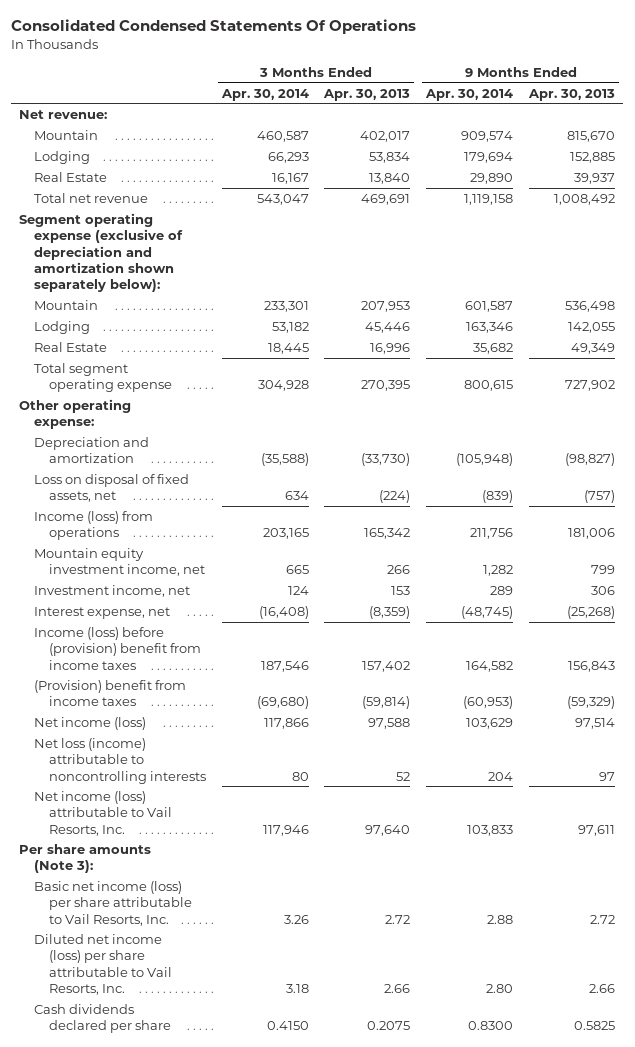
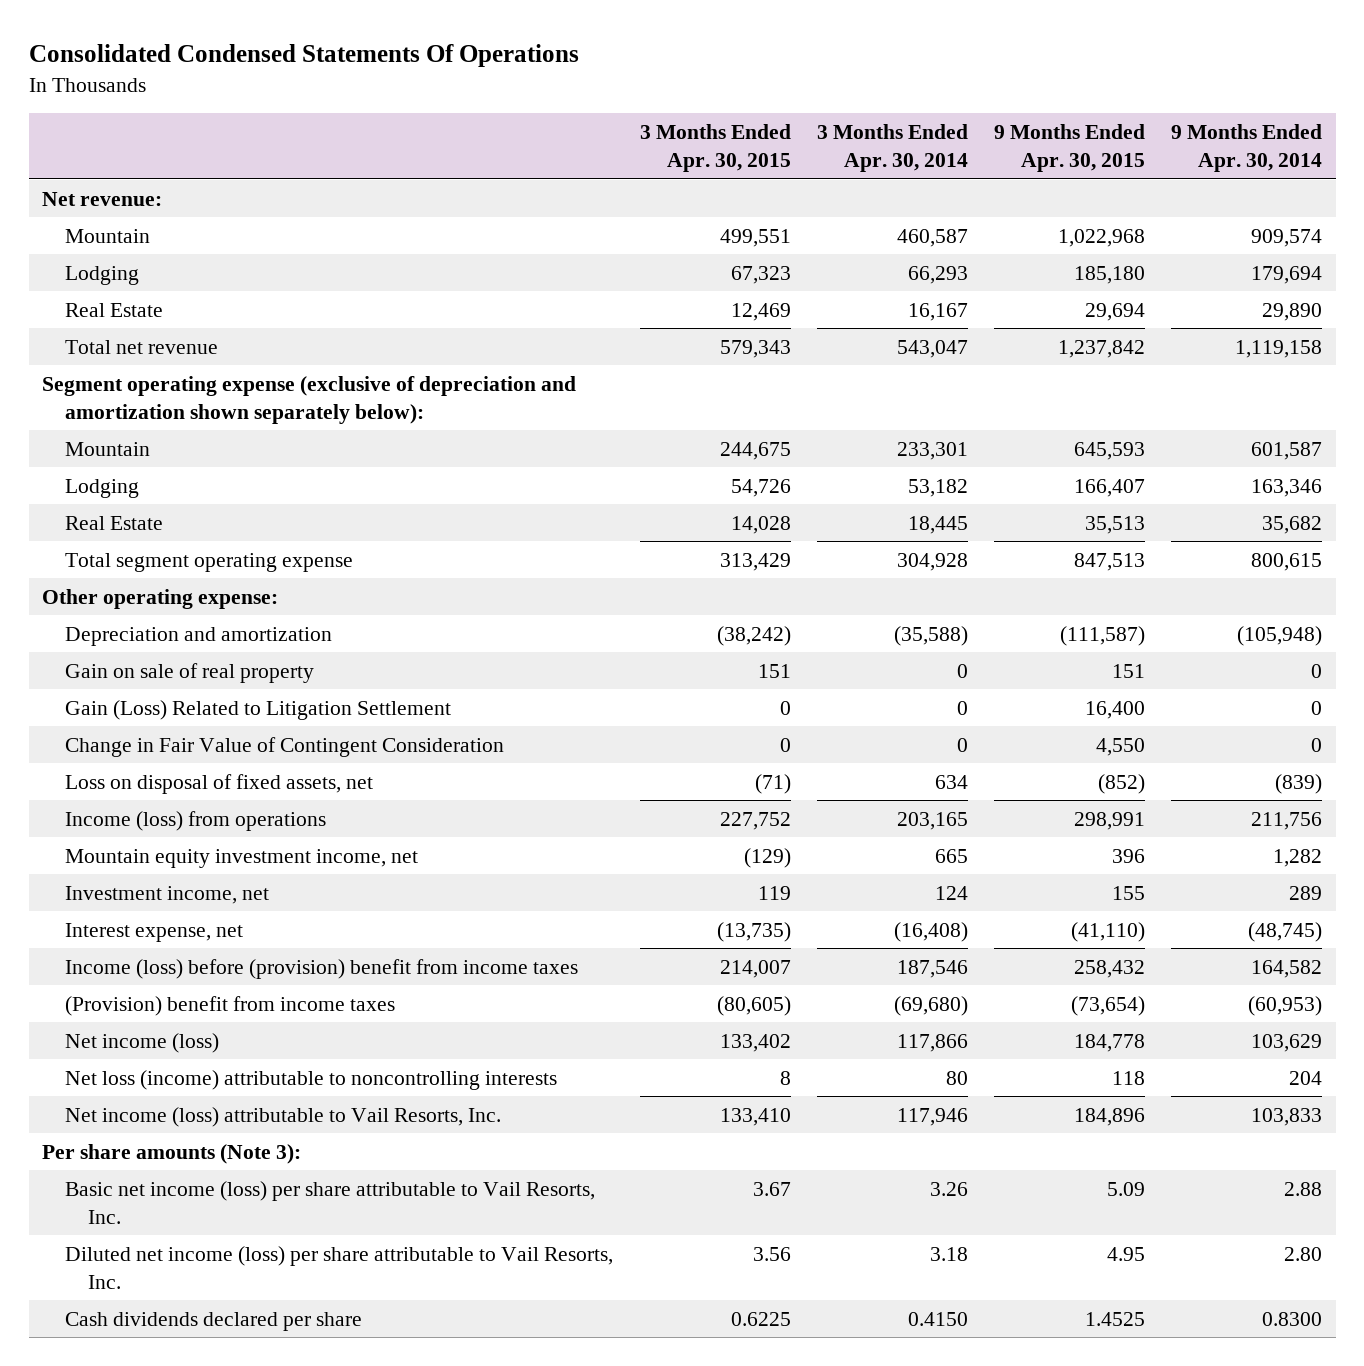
- | 3 Months Ended Apr. 30, 2014 | 3 Months Ended Apr. 30, 2013 | 9 Months Ended Apr. 30, 2014 | 9 Months Ended Apr. 30, 2013
+ | 3 Months Ended Apr. 30, 2015 | 3 Months Ended Apr. 30, 2014 | 9 Months Ended Apr. 30, 2015 | 9 Months Ended Apr. 30, 2014
+ Gain on sale of real property | 151 | 0 | 151 | 0
+ Gain (Loss) Related to Litigation Settlement | 0 | 0 | 16,400 | 0
+ Change in Fair Value of Contingent Consideration | 0 | 0 | 4,550 | 0

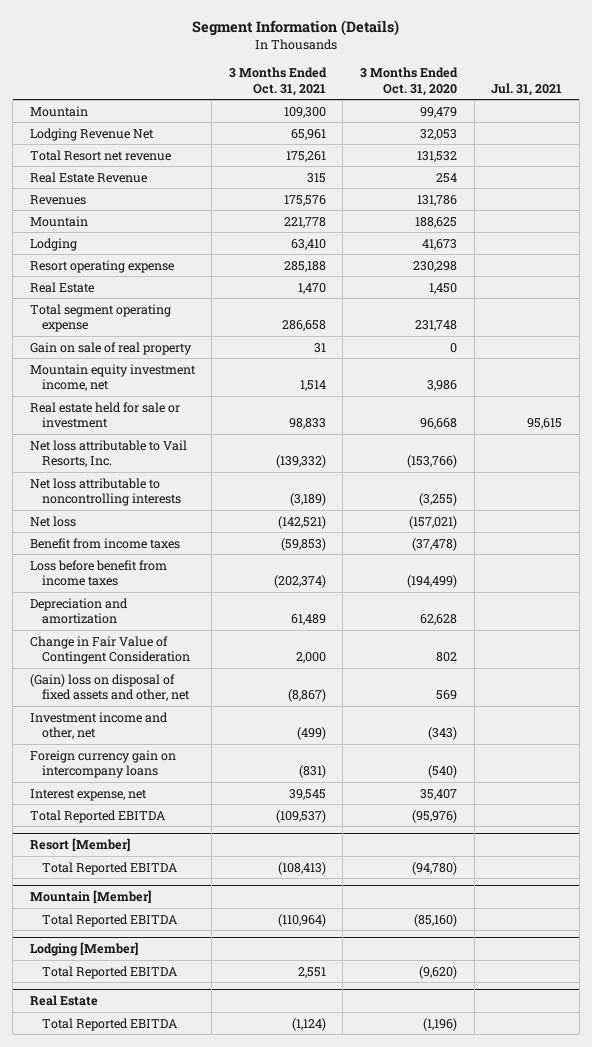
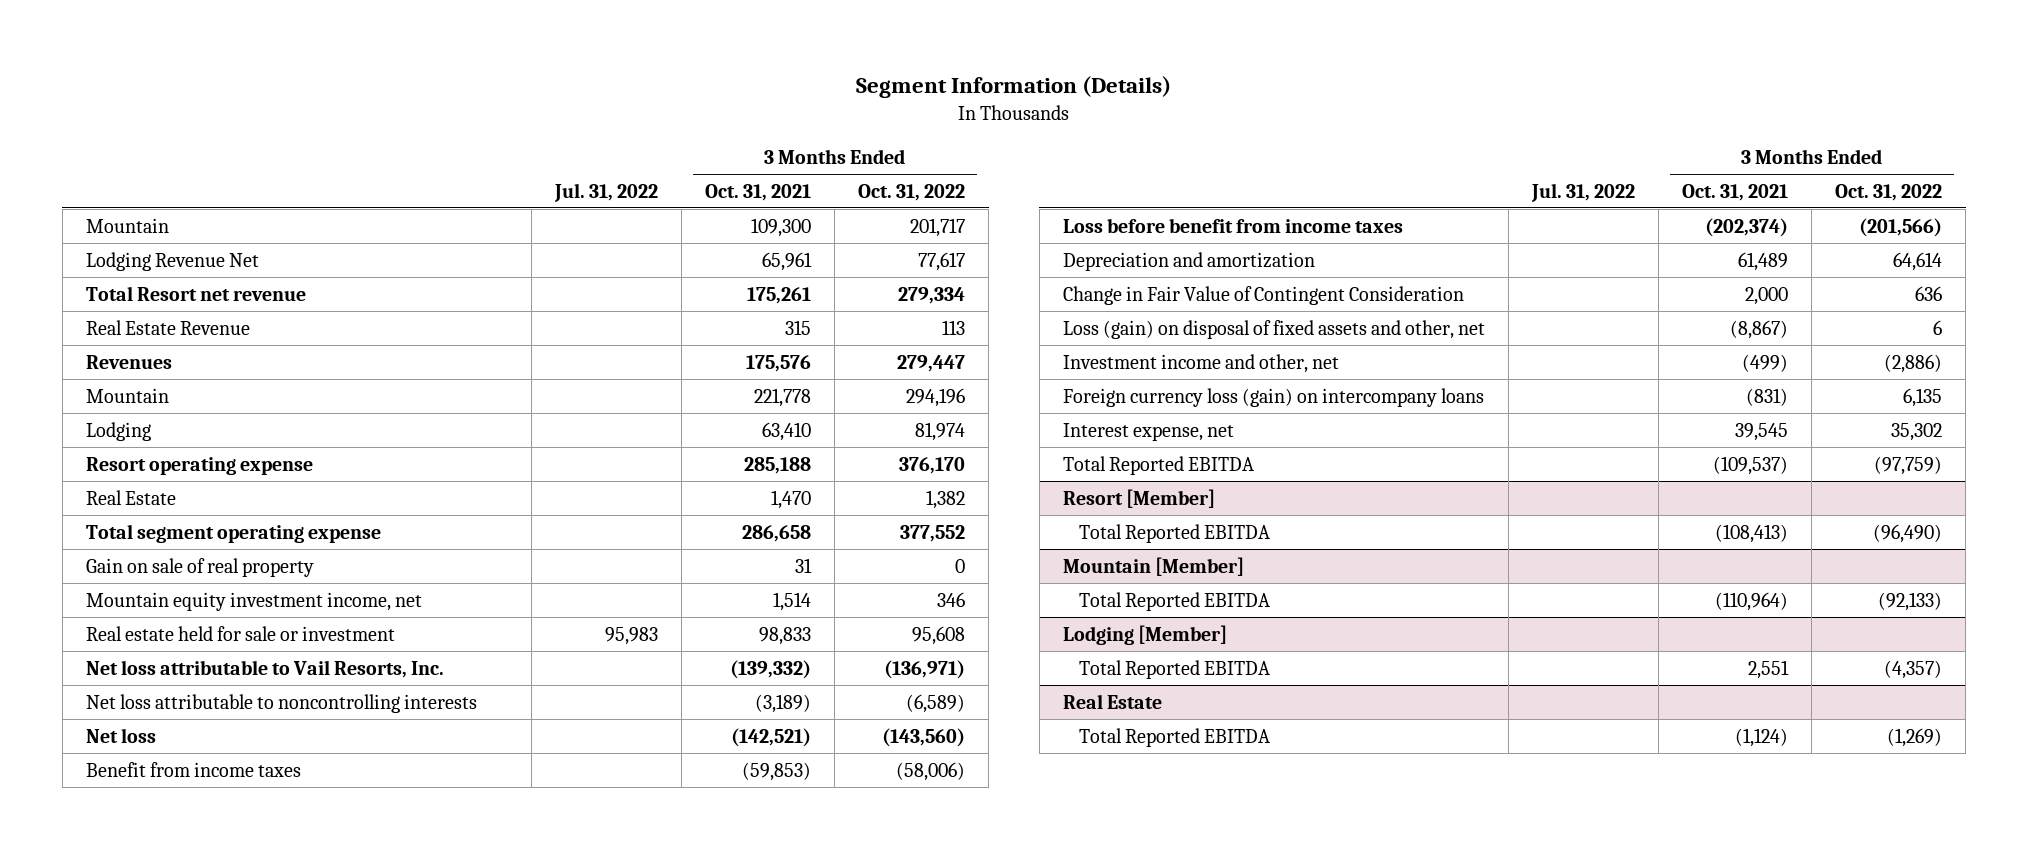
- | 3 Months Ended Oct. 31, 2021 | 3 Months Ended Oct. 31, 2020 | Jul. 31, 2021
+ | Jul. 31, 2022 | 3 Months Ended Oct. 31, 2021 | 3 Months Ended Oct. 31, 2022
- (Gain) loss on disposal of fixed assets and other, net | (8,867) | 569 |
+ Loss (gain) on disposal of fixed assets and other, net | | (8,867) | 6
- Foreign currency gain on intercompany loans | (831) | (540) |
+ Foreign currency loss (gain) on intercompany loans | | (831) | 6,135

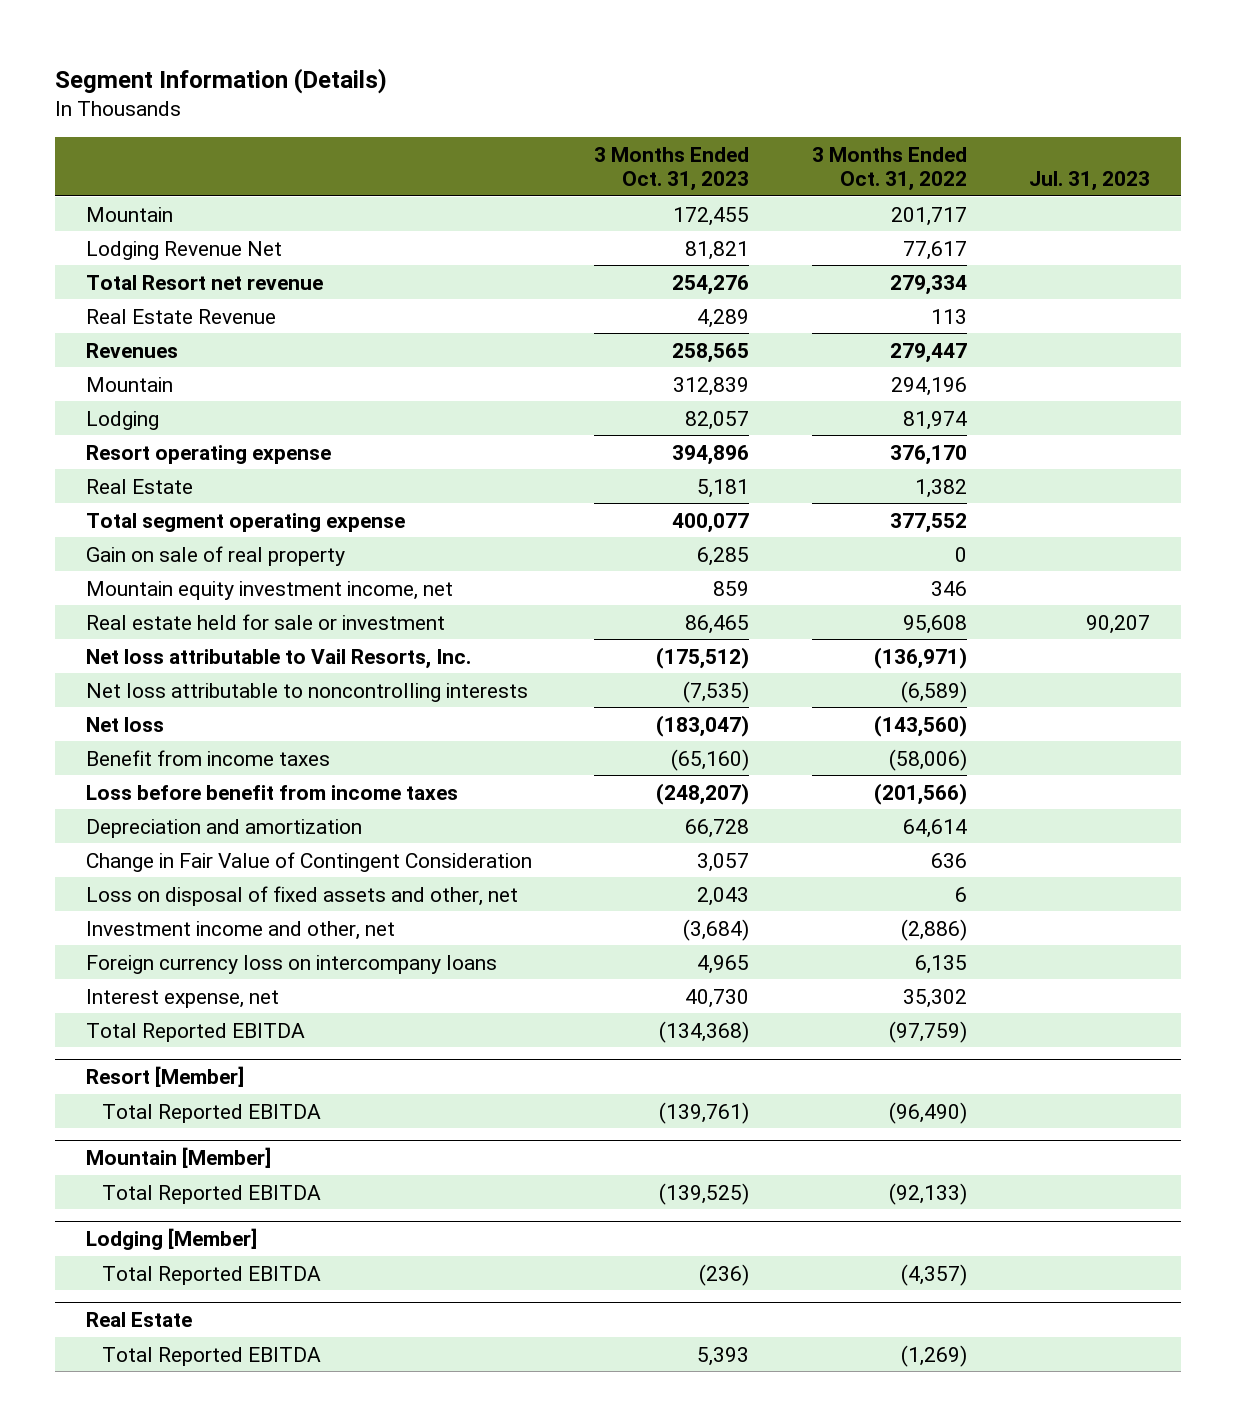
- | Jul. 31, 2022 | 3 Months Ended Oct. 31, 2021 | 3 Months Ended Oct. 31, 2022
+ | 3 Months Ended Oct. 31, 2023 | 3 Months Ended Oct. 31, 2022 | Jul. 31, 2023
- Loss (gain) on disposal of fixed assets and other, net | | (8,867) | 6
+ Loss on disposal of fixed assets and other, net | 2,043 | 6 |
- Foreign currency loss (gain) on intercompany loans | | (831) | 6,135
+ Foreign currency loss on intercompany loans | 4,965 | 6,135 |

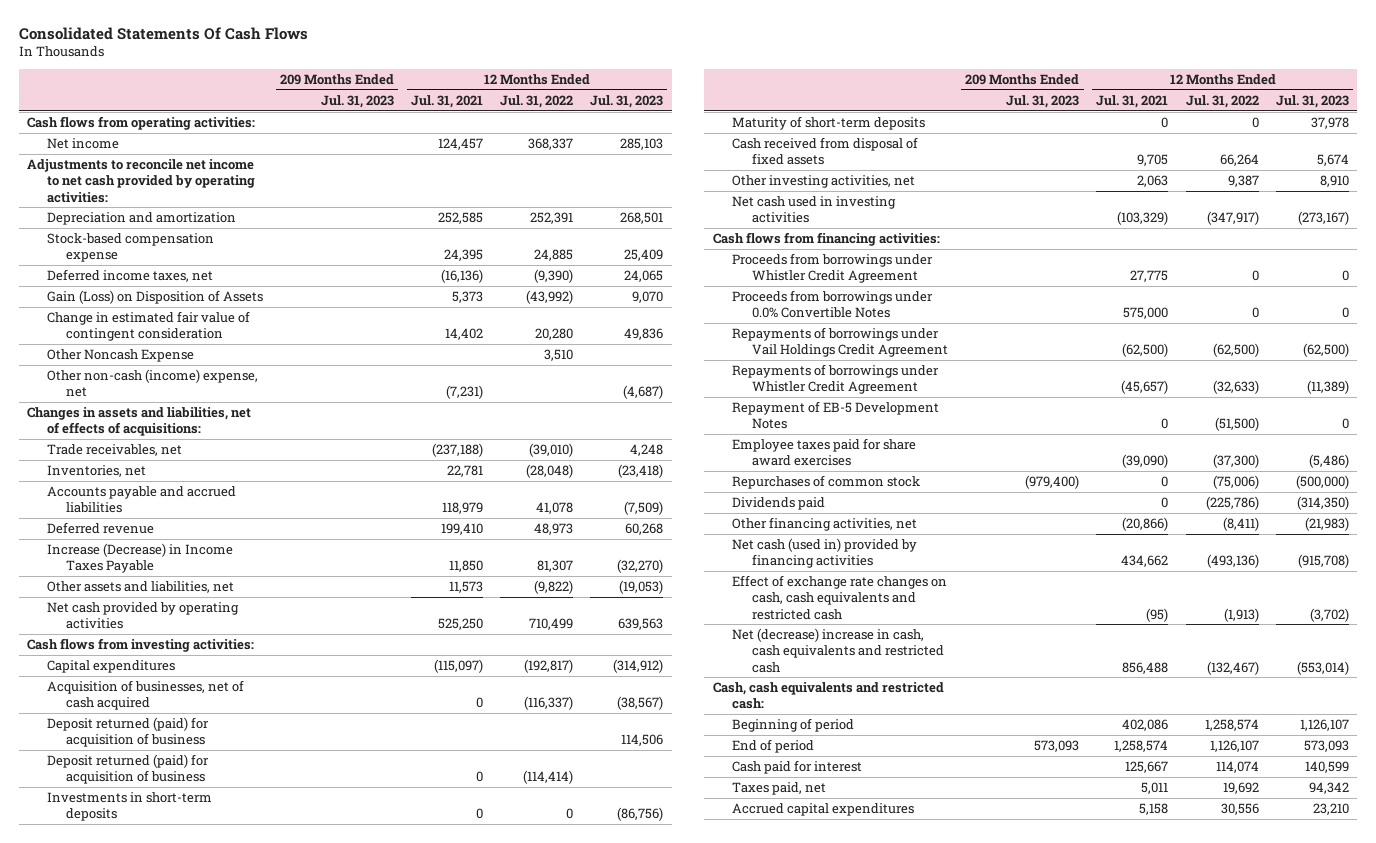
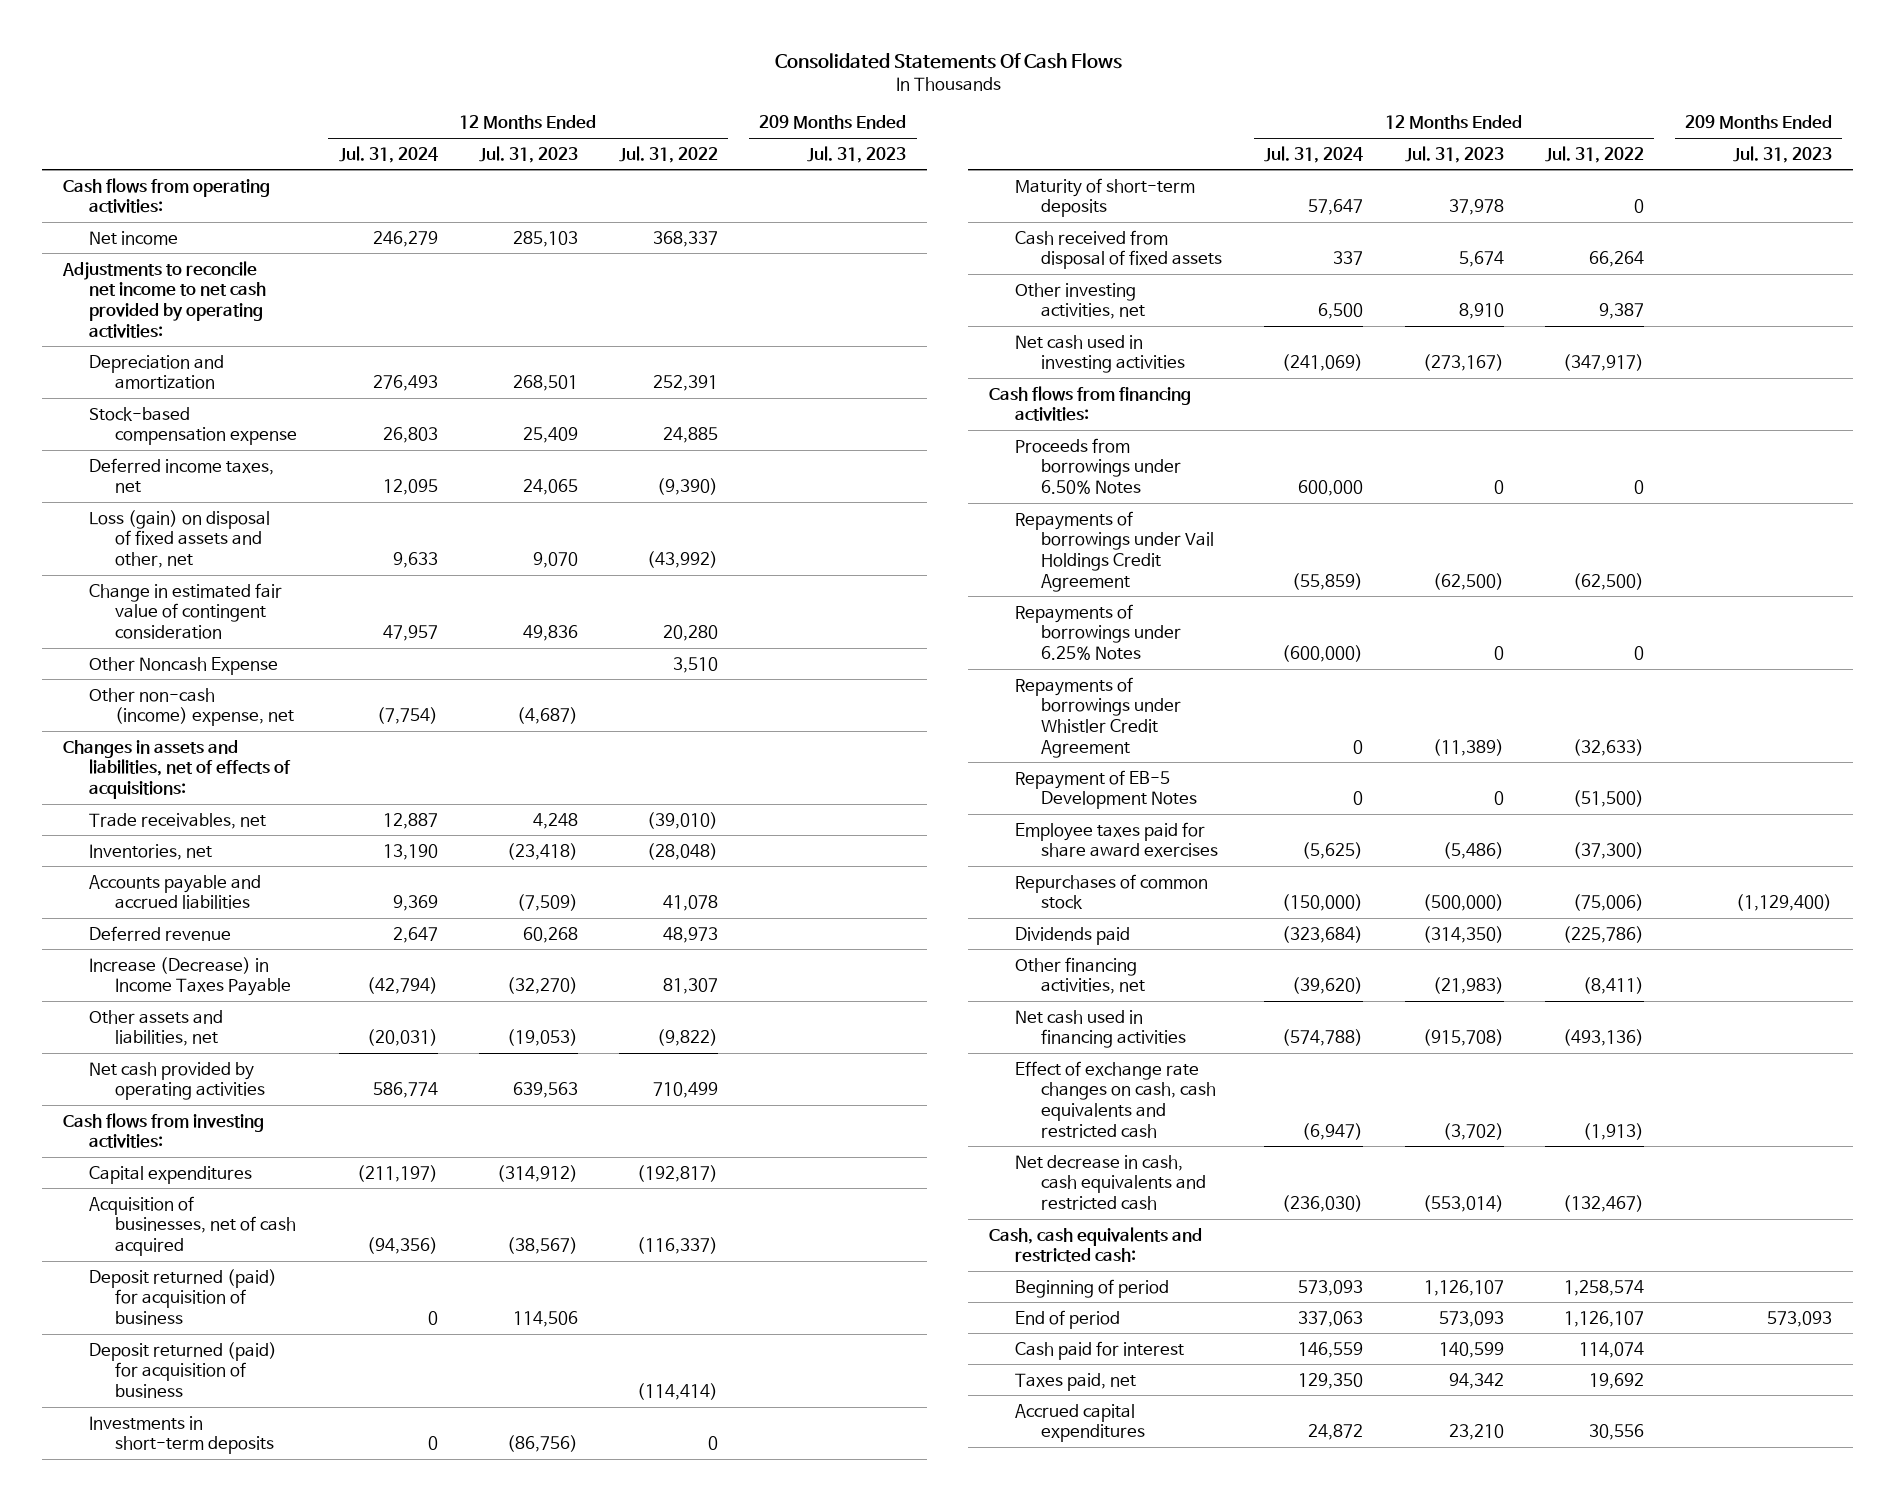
- | 209 Months Ended Jul. 31, 2023 | 12 Months Ended Jul. 31, 2021 | 12 Months Ended Jul. 31, 2022 | 12 Months Ended Jul. 31, 2023
+ | 12 Months Ended Jul. 31, 2024 | 12 Months Ended Jul. 31, 2023 | 12 Months Ended Jul. 31, 2022 | 209 Months Ended Jul. 31, 2023
- Gain (Loss) on Disposition of Assets | | 5,373 | (43,992) | 9,070
+ Loss (gain) on disposal of fixed assets and other, net | 9,633 | 9,070 | (43,992) |
- Proceeds from borrowings under Whistler Credit Agreement | | 27,775 | 0 | 0
- Proceeds from borrowings under 0.0% Convertible Notes | | 575,000 | 0 | 0
+ Proceeds from borrowings under 6.50% Notes | 600,000 | 0 | 0 |
+ Repayments of borrowings under 6.25% Notes | (600,000) | 0 | 0 |
- Repurchases of common stock | (979,400) | 0 | (75,006) | (500,000)
+ Repurchases of common stock | (150,000) | (500,000) | (75,006) | (1,129,400)
- Net cash (used in) provided by financing activities | | 434,662 | (493,136) | (915,708)
+ Net cash used in financing activities | (574,788) | (915,708) | (493,136) |
- Net (decrease) increase in cash, cash equivalents and restricted cash | | 856,488 | (132,467) | (553,014)
+ Net decrease in cash, cash equivalents and restricted cash | (236,030) | (553,014) | (132,467) |

